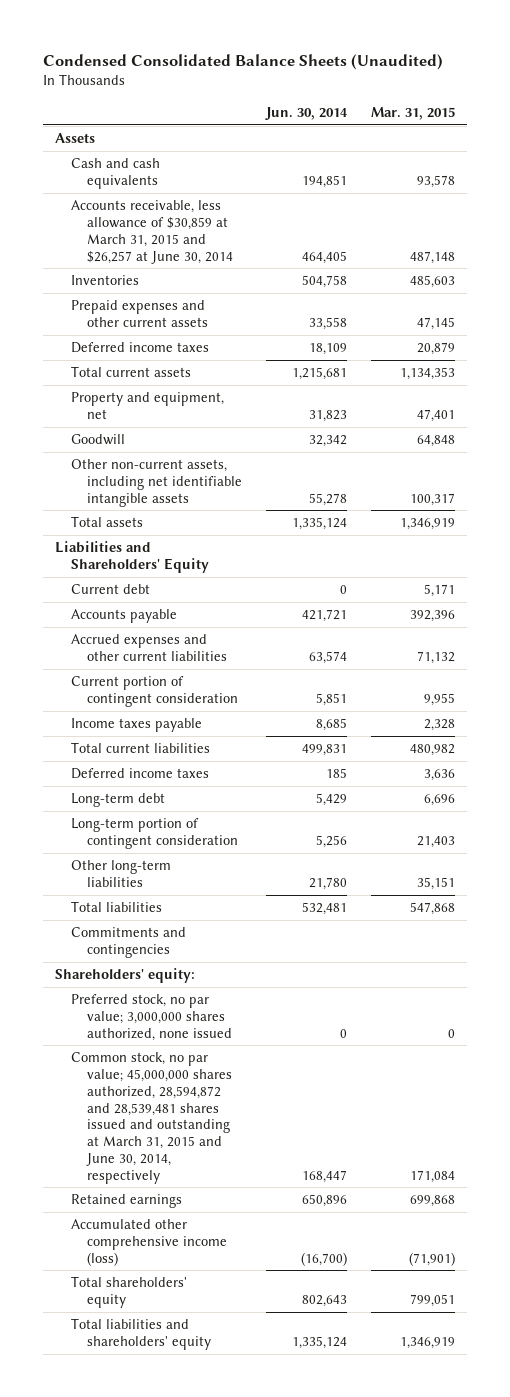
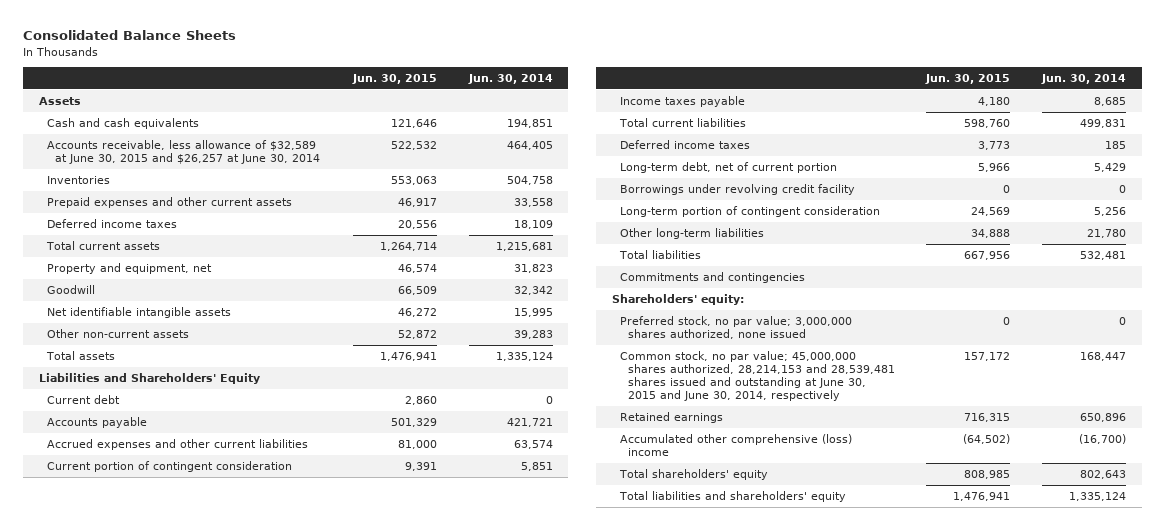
- Condensed Consolidated Balance Sheets (Unaudited)
+ Consolidated Balance Sheets
- | Jun. 30, 2014 | Mar. 31, 2015
+ | Jun. 30, 2015 | Jun. 30, 2014
- Accounts receivable, less allowance of $30,859 at March 31, 2015 and $26,257 at June 30, 2014 | 464,405 | 487,148
+ Accounts receivable, less allowance of $32,589 at June 30, 2015 and $26,257 at June 30, 2014 | 522,532 | 464,405
- Other non-current assets, including net identifiable intangible assets | 55,278 | 100,317
+ Net identifiable intangible assets | 46,272 | 15,995
+ Other non-current assets | 52,872 | 39,283
- Long-term debt | 5,429 | 6,696
+ Long-term debt, net of current portion | 5,966 | 5,429
+ Borrowings under revolving credit facility | 0 | 0
- Common stock, no par value; 45,000,000 shares authorized, 28,594,872 and 28,539,481 shares issued and outstanding at March 31, 2015 and June 30, 2014, respectively | 168,447 | 171,084
+ Common stock, no par value; 45,000,000 shares authorized, 28,214,153 and 28,539,481 shares issued and outstanding at June 30, 2015 and June 30, 2014, respectively | 157,172 | 168,447
- Accumulated other comprehensive income (loss) | (16,700) | (71,901)
+ Accumulated other comprehensive (loss) income | (64,502) | (16,700)

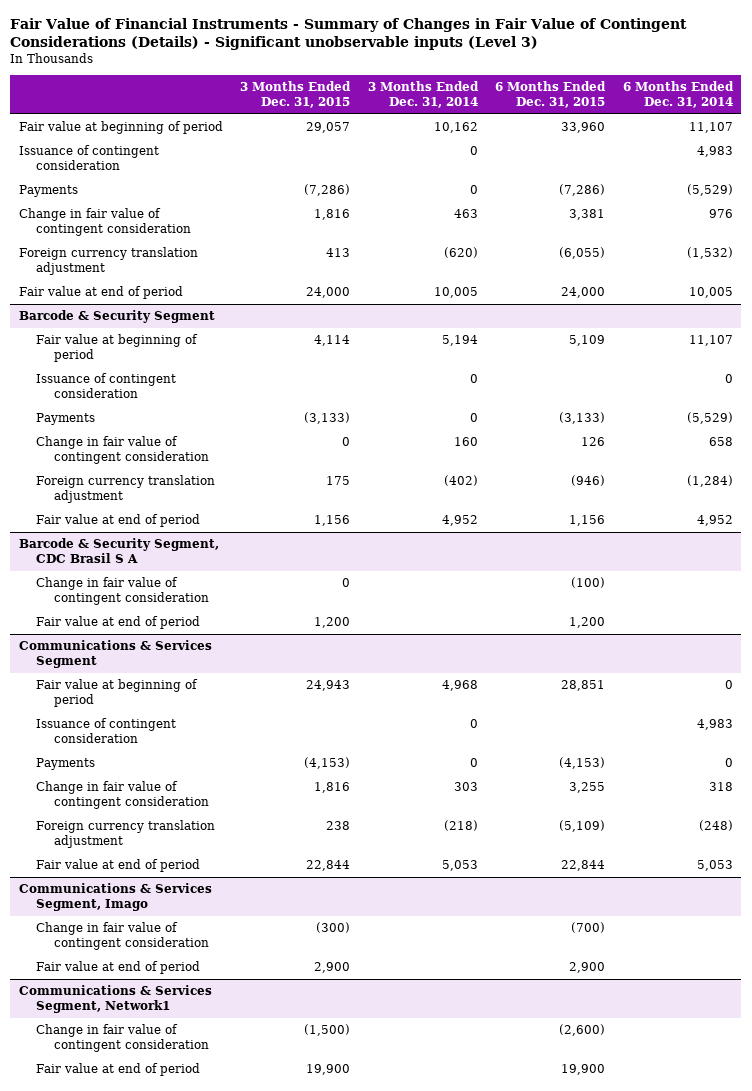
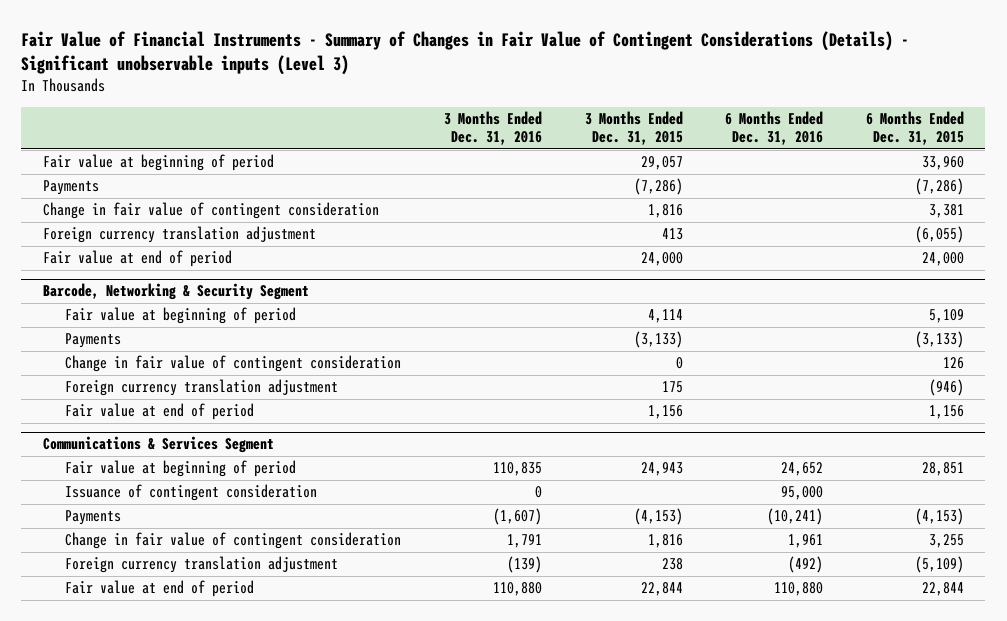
- | 3 Months Ended Dec. 31, 2015 | 3 Months Ended Dec. 31, 2014 | 6 Months Ended Dec. 31, 2015 | 6 Months Ended Dec. 31, 2014
+ | 3 Months Ended Dec. 31, 2016 | 3 Months Ended Dec. 31, 2015 | 6 Months Ended Dec. 31, 2016 | 6 Months Ended Dec. 31, 2015
- Issuance of contingent consideration | | 0 | | 4,983
- Barcode & Security Segment
+ Barcode, Networking & Security Segment
- Issuance of contingent consideration | | 0 | | 0
- Barcode & Security Segment, CDC Brasil S A
- Change in fair value of contingent consideration | 0 | | (100) |
- Fair value at end of period | 1,200 | | 1,200 |
- Communications & Services Segment, Imago
- Change in fair value of contingent consideration | (300) | | (700) |
- Fair value at end of period | 2,900 | | 2,900 |
- Communications & Services Segment, Network1
- Change in fair value of contingent consideration | (1,500) | | (2,600) |
- Fair value at end of period | 19,900 | | 19,900 |

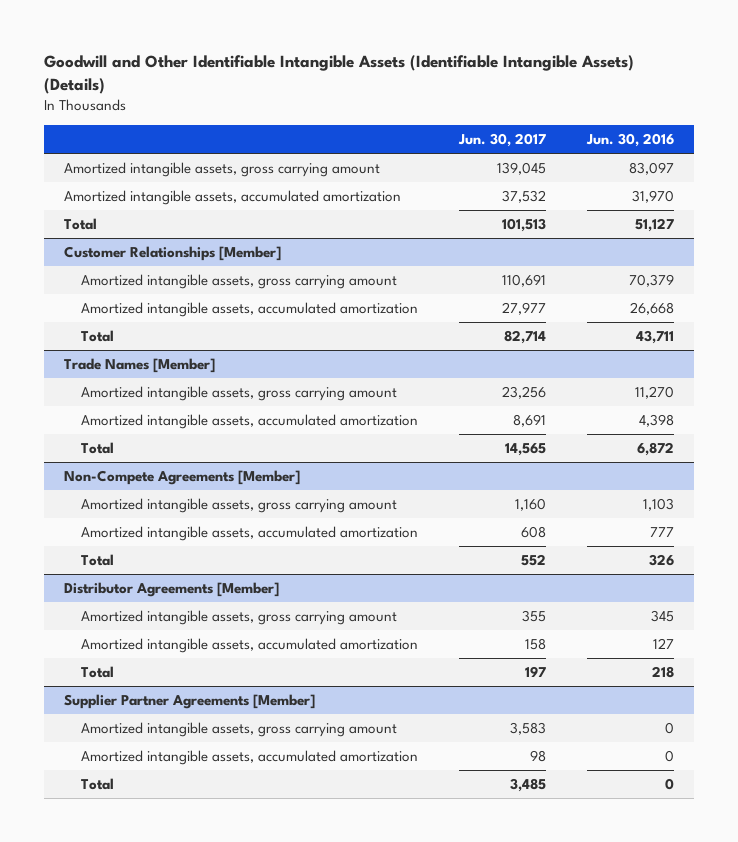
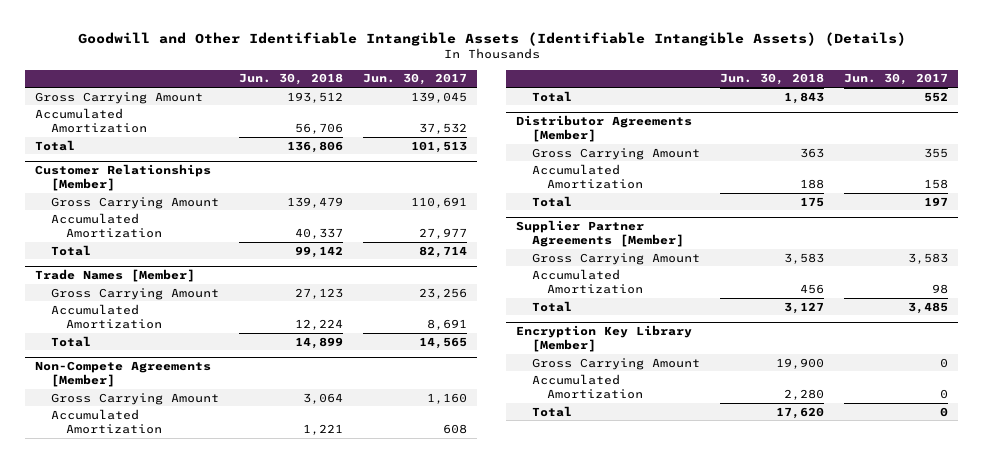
- | Jun. 30, 2017 | Jun. 30, 2016
+ | Jun. 30, 2018 | Jun. 30, 2017
- Amortized intangible assets, gross carrying amount | 139,045 | 83,097
- Amortized intangible assets, accumulated amortization | 37,532 | 31,970
+ Gross Carrying Amount | 193,512 | 139,045
+ Accumulated Amortization | 56,706 | 37,532
@ Customer Relationships [Member]
- Amortized intangible assets, gross carrying amount | 110,691 | 70,379
- Amortized intangible assets, accumulated amortization | 27,977 | 26,668
+ Gross Carrying Amount | 139,479 | 110,691
+ Accumulated Amortization | 40,337 | 27,977
@ Trade Names [Member]
- Amortized intangible assets, gross carrying amount | 23,256 | 11,270
- Amortized intangible assets, accumulated amortization | 8,691 | 4,398
+ Gross Carrying Amount | 27,123 | 23,256
+ Accumulated Amortization | 12,224 | 8,691
@ Non-Compete Agreements [Member]
- Amortized intangible assets, gross carrying amount | 1,160 | 1,103
- Amortized intangible assets, accumulated amortization | 608 | 777
+ Gross Carrying Amount | 3,064 | 1,160
+ Accumulated Amortization | 1,221 | 608
@ Distributor Agreements [Member]
- Amortized intangible assets, gross carrying amount | 355 | 345
- Amortized intangible assets, accumulated amortization | 158 | 127
+ Gross Carrying Amount | 363 | 355
+ Accumulated Amortization | 188 | 158
@ Supplier Partner Agreements [Member]
- Amortized intangible assets, gross carrying amount | 3,583 | 0
- Amortized intangible assets, accumulated amortization | 98 | 0
+ Gross Carrying Amount | 3,583 | 3,583
+ Accumulated Amortization | 456 | 98
+ Encryption Key Library [Member]
+ Gross Carrying Amount | 19,900 | 0
+ Accumulated Amortization | 2,280 | 0
+ Total | 17,620 | 0

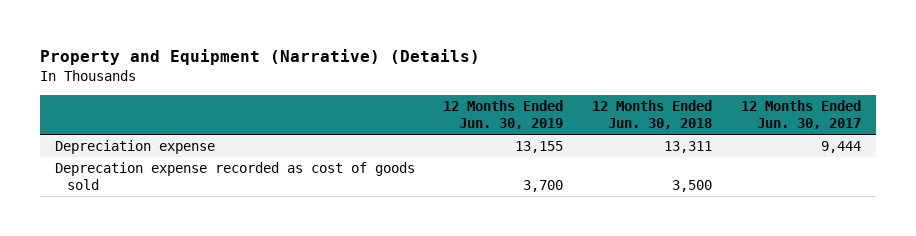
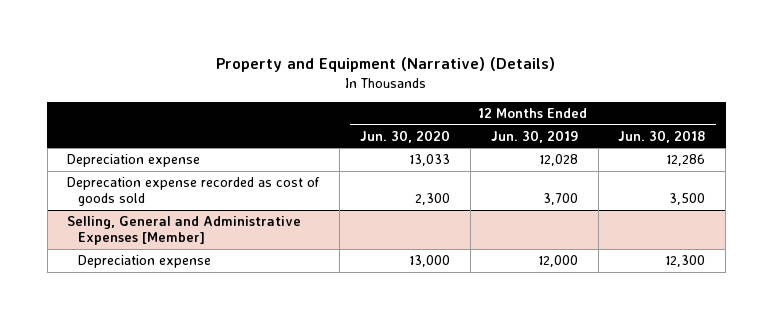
- | 12 Months Ended Jun. 30, 2019 | 12 Months Ended Jun. 30, 2018 | 12 Months Ended Jun. 30, 2017
+ | 12 Months Ended Jun. 30, 2020 | 12 Months Ended Jun. 30, 2019 | 12 Months Ended Jun. 30, 2018
- Depreciation expense | 13,155 | 13,311 | 9,444
+ Depreciation expense | 13,033 | 12,028 | 12,286
+ Selling, General and Administrative Expenses [Member]
+ Depreciation expense | 13,000 | 12,000 | 12,300

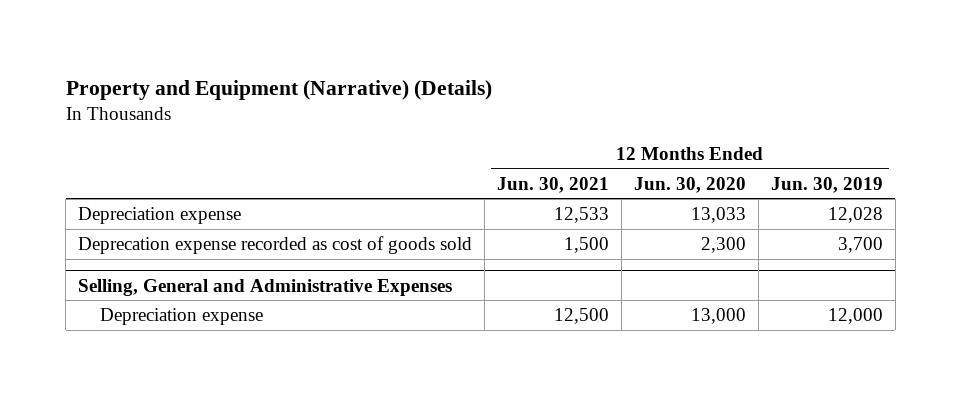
- | 12 Months Ended Jun. 30, 2020 | 12 Months Ended Jun. 30, 2019 | 12 Months Ended Jun. 30, 2018
+ | 12 Months Ended Jun. 30, 2021 | 12 Months Ended Jun. 30, 2020 | 12 Months Ended Jun. 30, 2019
- Selling, General and Administrative Expenses [Member]
+ Selling, General and Administrative Expenses

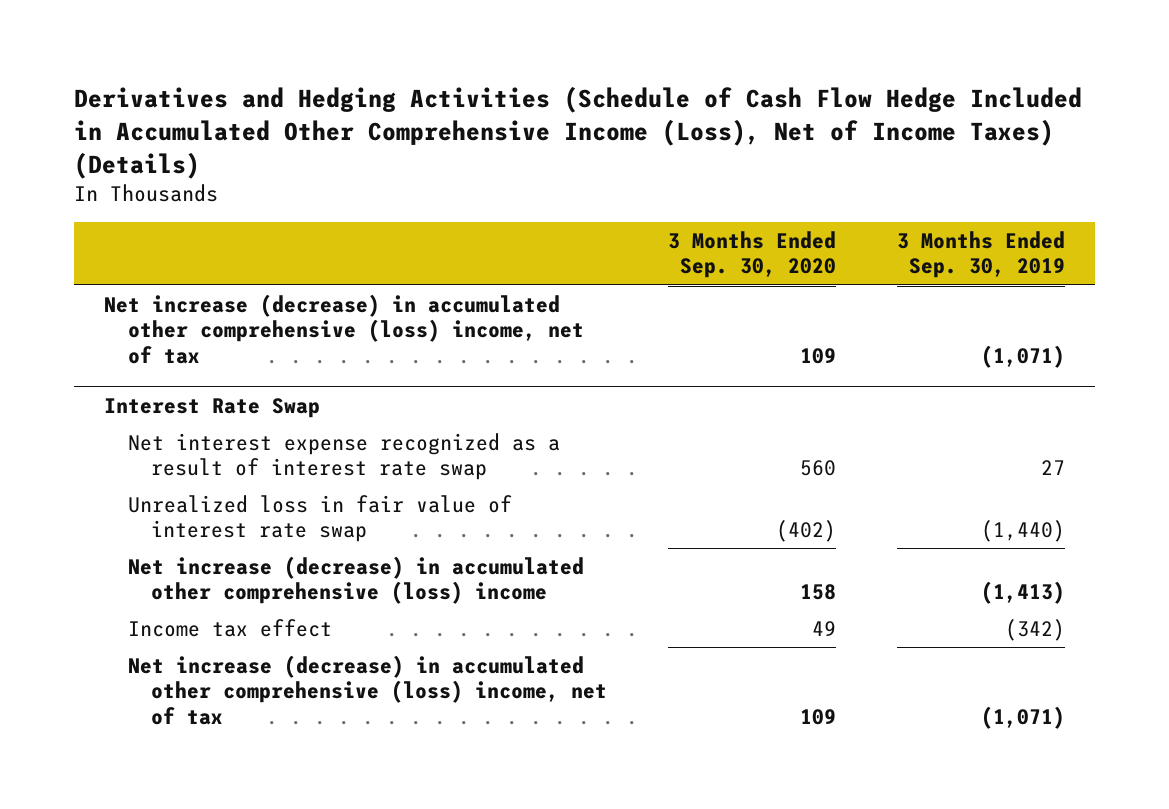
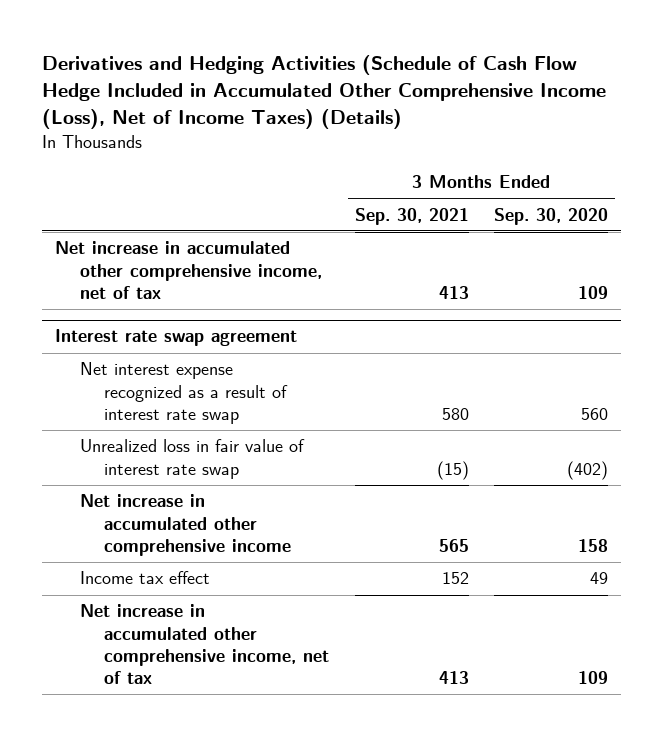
- | 3 Months Ended Sep. 30, 2020 | 3 Months Ended Sep. 30, 2019
+ | 3 Months Ended Sep. 30, 2021 | 3 Months Ended Sep. 30, 2020
- Net increase (decrease) in accumulated other comprehensive (loss) income, net of tax | 109 | (1,071)
- Interest Rate Swap
+ Net increase in accumulated other comprehensive income, net of tax | 413 | 109
+ Interest rate swap agreement
- Net increase (decrease) in accumulated other comprehensive (loss) income | 158 | (1,413)
+ Net increase in accumulated other comprehensive income | 565 | 158
- Net increase (decrease) in accumulated other comprehensive (loss) income, net of tax | 109 | (1,071)
+ Net increase in accumulated other comprehensive income, net of tax | 413 | 109

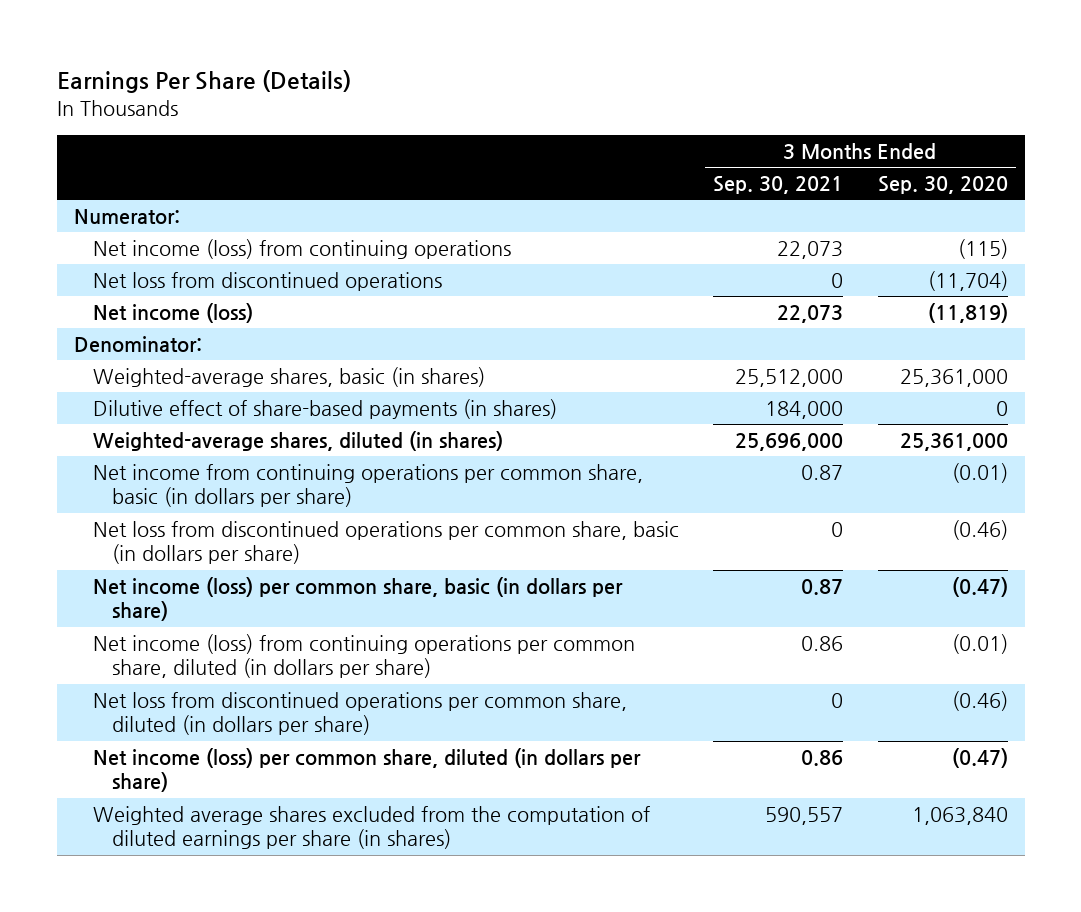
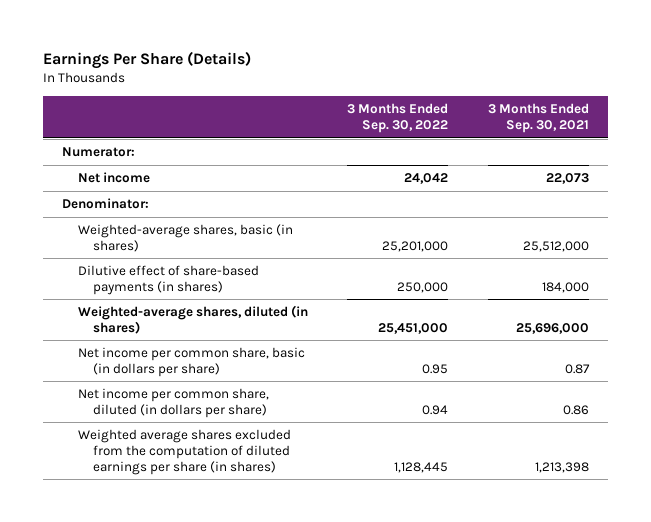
- | 3 Months Ended Sep. 30, 2021 | 3 Months Ended Sep. 30, 2020
+ | 3 Months Ended Sep. 30, 2022 | 3 Months Ended Sep. 30, 2021
- Net income (loss) from continuing operations | 22,073 | (115)
- Net loss from discontinued operations | 0 | (11,704)
- Net income (loss) | 22,073 | (11,819)
+ Net income | 24,042 | 22,073
- Net income from continuing operations per common share, basic (in dollars per share) | 0.87 | (0.01)
- Net loss from discontinued operations per common share, basic (in dollars per share) | 0 | (0.46)
- Net income (loss) per common share, basic (in dollars per share) | 0.87 | (0.47)
- Net income (loss) from continuing operations per common share, diluted (in dollars per share) | 0.86 | (0.01)
- Net loss from discontinued operations per common share, diluted (in dollars per share) | 0 | (0.46)
- Net income (loss) per common share, diluted (in dollars per share) | 0.86 | (0.47)
- Weighted average shares excluded from the computation of diluted earnings per share (in shares) | 590,557 | 1,063,840
+ Net income per common share, basic (in dollars per share) | 0.95 | 0.87
+ Net income per common share, diluted (in dollars per share) | 0.94 | 0.86
+ Weighted average shares excluded from the computation of diluted earnings per share (in shares) | 1,128,445 | 1,213,398

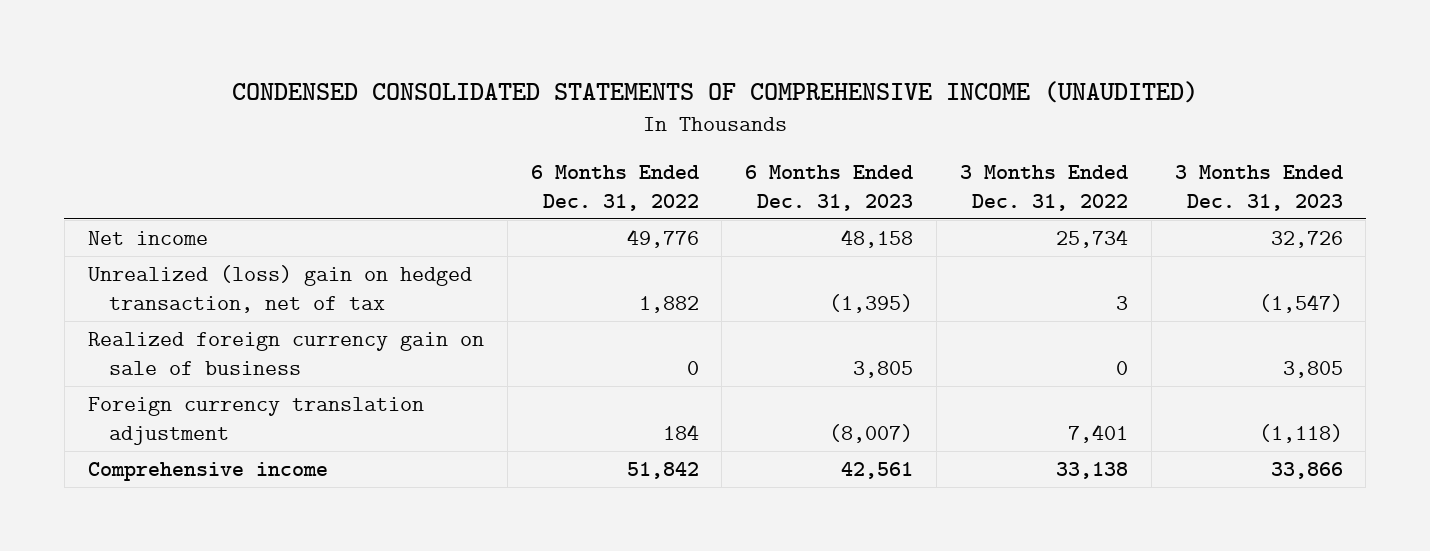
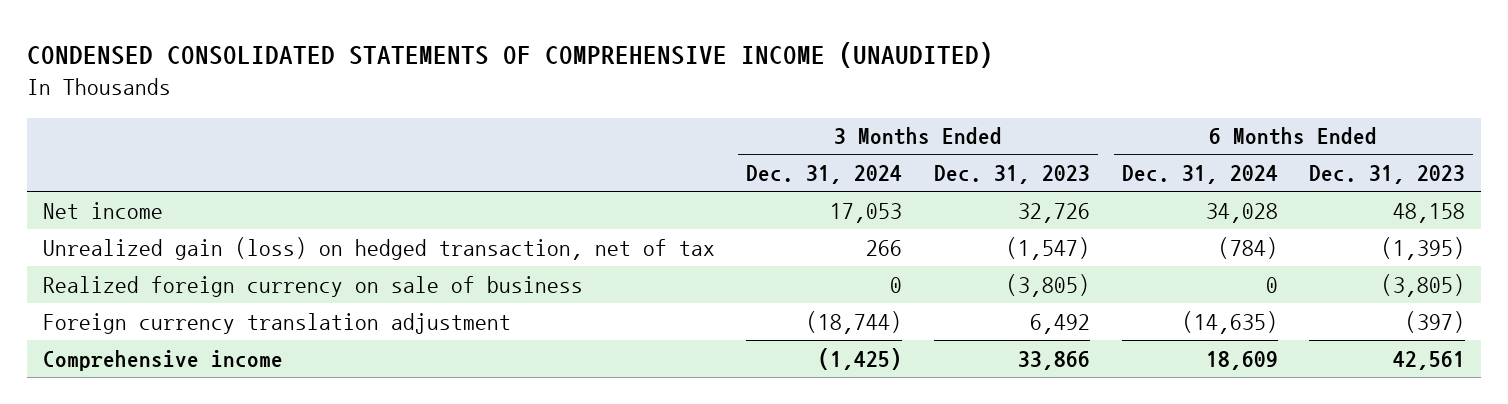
- | 6 Months Ended Dec. 31, 2022 | 6 Months Ended Dec. 31, 2023 | 3 Months Ended Dec. 31, 2022 | 3 Months Ended Dec. 31, 2023
+ | 3 Months Ended Dec. 31, 2024 | 3 Months Ended Dec. 31, 2023 | 6 Months Ended Dec. 31, 2024 | 6 Months Ended Dec. 31, 2023
- Unrealized (loss) gain on hedged transaction, net of tax | 1,882 | (1,395) | 3 | (1,547)
- Realized foreign currency gain on sale of business | 0 | 3,805 | 0 | 3,805
- Foreign currency translation adjustment | 184 | (8,007) | 7,401 | (1,118)
+ Unrealized gain (loss) on hedged transaction, net of tax | 266 | (1,547) | (784) | (1,395)
+ Realized foreign currency on sale of business | 0 | (3,805) | 0 | (3,805)
+ Foreign currency translation adjustment | (18,744) | 6,492 | (14,635) | (397)

